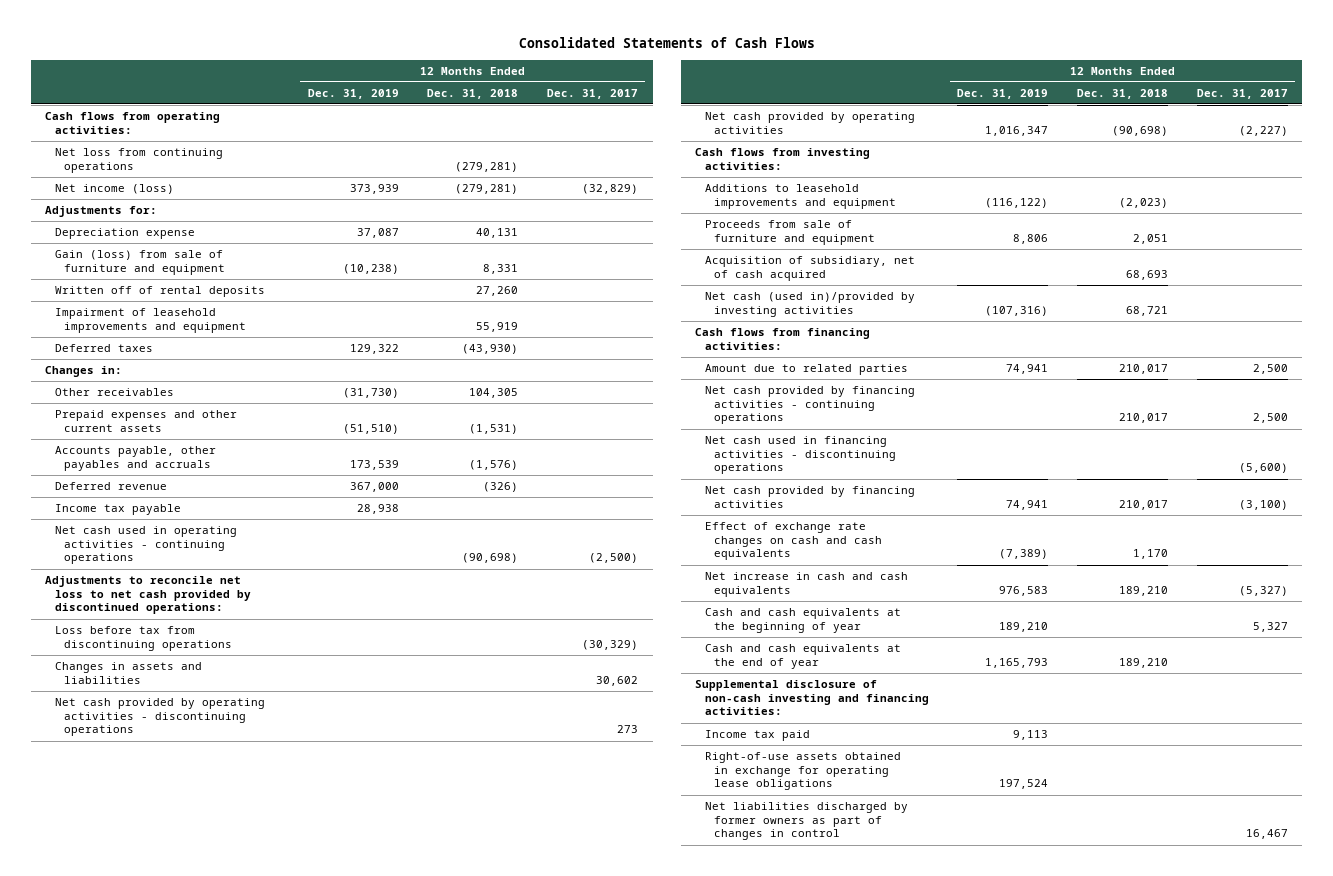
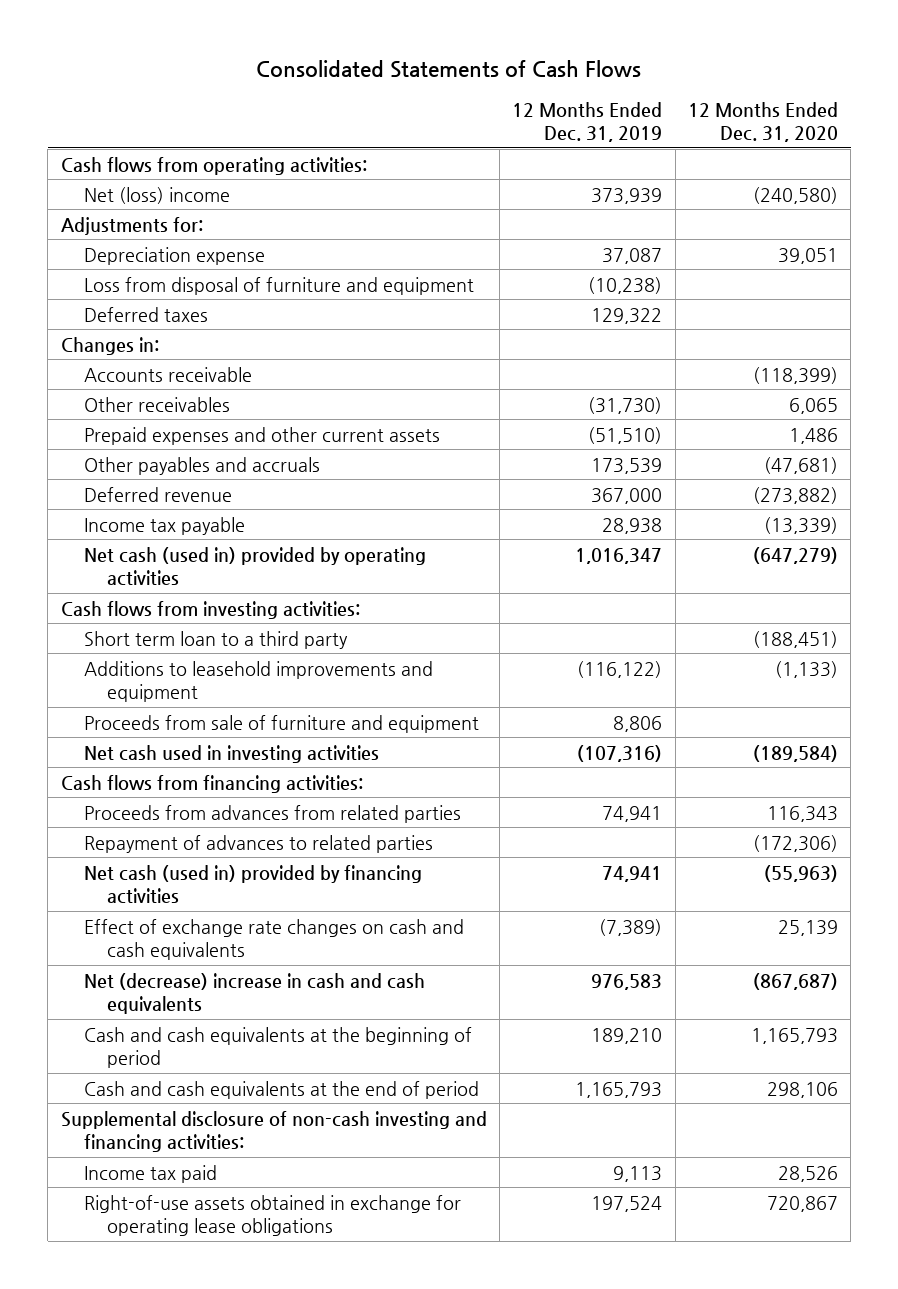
- | 12 Months Ended Dec. 31, 2019 | 12 Months Ended Dec. 31, 2018 | 12 Months Ended Dec. 31, 2017
+ | 12 Months Ended Dec. 31, 2019 | 12 Months Ended Dec. 31, 2020
- Net loss from continuing operations | | (279,281) |
- Net income (loss) | 373,939 | (279,281) | (32,829)
+ Net (loss) income | 373,939 | (240,580)
- Gain (loss) from sale of furniture and equipment | (10,238) | 8,331 |
- Written off of rental deposits | | 27,260 |
- Impairment of leasehold improvements and equipment | | 55,919 |
+ Loss from disposal of furniture and equipment | (10,238) |
+ Accounts receivable | | (118,399)
- Accounts payable, other payables and accruals | 173,539 | (1,576) |
+ Other payables and accruals | 173,539 | (47,681)
- Net cash used in operating activities - continuing operations | | (90,698) | (2,500)
- Adjustments to reconcile net loss to net cash provided by discontinued operations:
- Loss before tax from discontinuing operations | | | (30,329)
- Changes in assets and liabilities | | | 30,602
- Net cash provided by operating activities - discontinuing operations | | | 273
- Net cash provided by operating activities | 1,016,347 | (90,698) | (2,227)
+ Net cash (used in) provided by operating activities | 1,016,347 | (647,279)
+ Short term loan to a third party | | (188,451)
- Acquisition of subsidiary, net of cash acquired | | 68,693 |
- Net cash (used in)/provided by investing activities | (107,316) | 68,721 |
+ Net cash used in investing activities | (107,316) | (189,584)
- Amount due to related parties | 74,941 | 210,017 | 2,500
- Net cash provided by financing activities - continuing operations | | 210,017 | 2,500
- Net cash used in financing activities - discontinuing operations | | | (5,600)
- Net cash provided by financing activities | 74,941 | 210,017 | (3,100)
+ Proceeds from advances from related parties | 74,941 | 116,343
+ Repayment of advances to related parties | | (172,306)
+ Net cash (used in) provided by financing activities | 74,941 | (55,963)
- Net increase in cash and cash equivalents | 976,583 | 189,210 | (5,327)
- Cash and cash equivalents at the beginning of year | 189,210 | | 5,327
- Cash and cash equivalents at the end of year | 1,165,793 | 189,210 |
+ Net (decrease) increase in cash and cash equivalents | 976,583 | (867,687)
+ Cash and cash equivalents at the beginning of period | 189,210 | 1,165,793
+ Cash and cash equivalents at the end of period | 1,165,793 | 298,106
- Net liabilities discharged by former owners as part of changes in control | | | 16,467

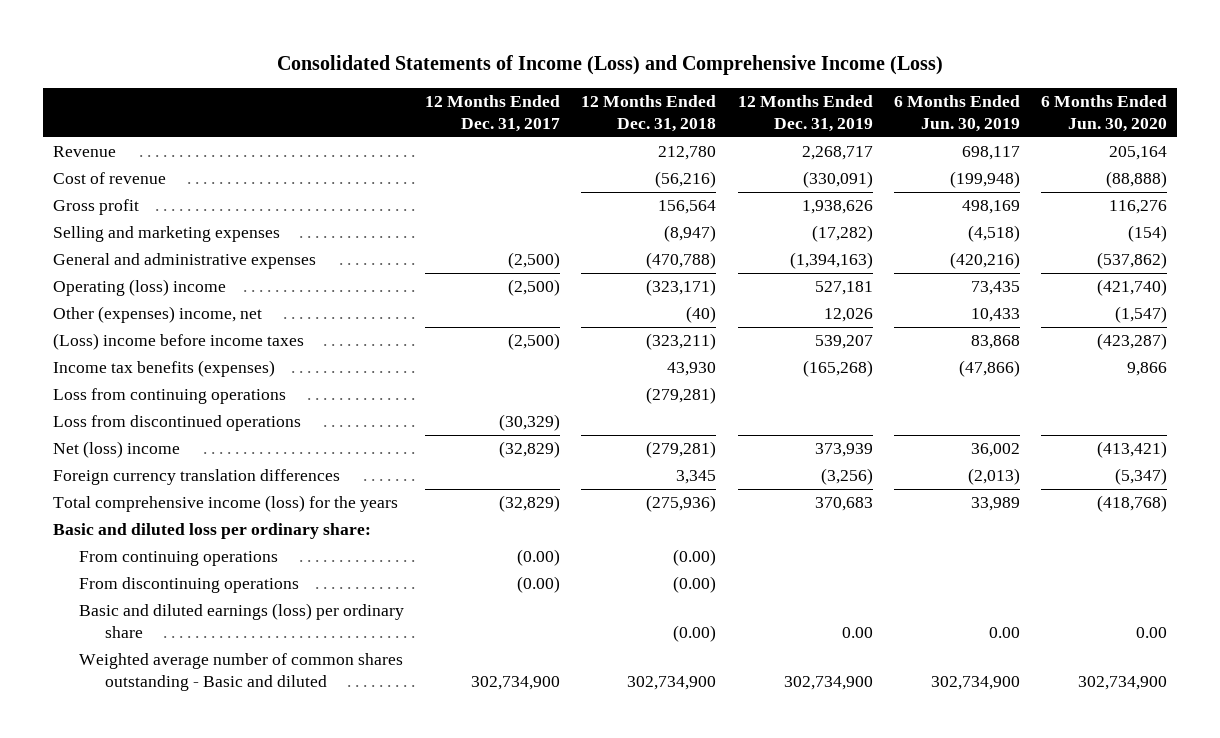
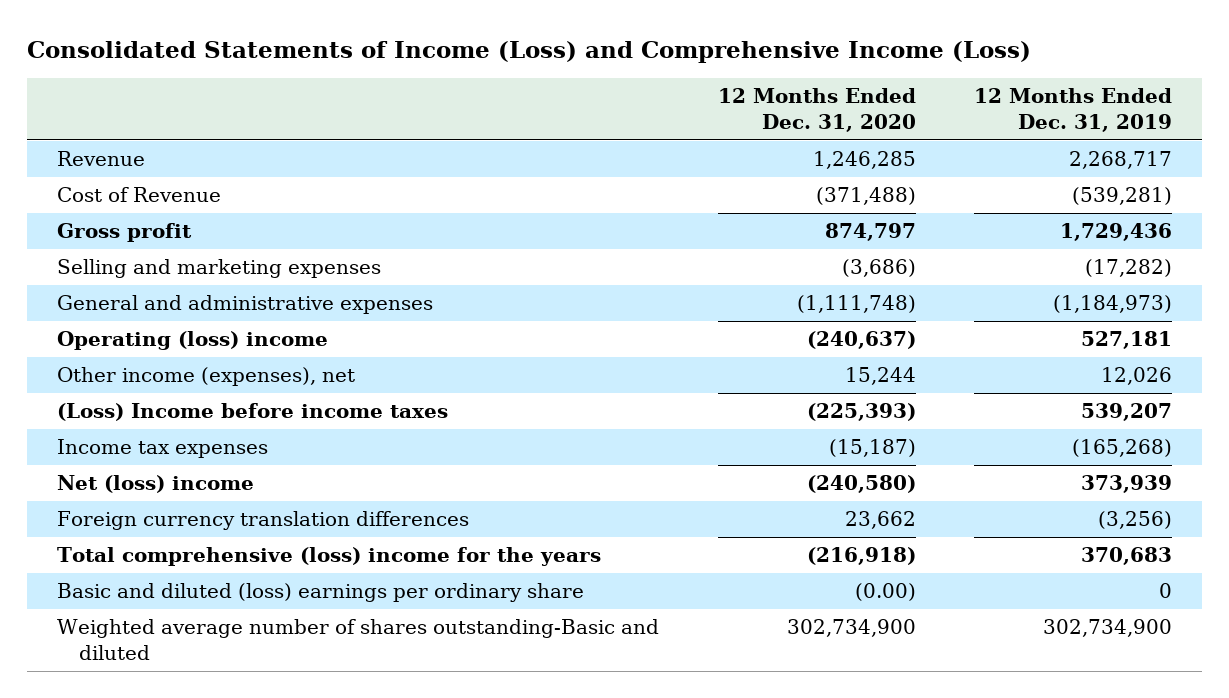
- | 12 Months Ended Dec. 31, 2017 | 12 Months Ended Dec. 31, 2018 | 12 Months Ended Dec. 31, 2019 | 6 Months Ended Jun. 30, 2019 | 6 Months Ended Jun. 30, 2020
+ | 12 Months Ended Dec. 31, 2020 | 12 Months Ended Dec. 31, 2019
- Cost of revenue | | (56,216) | (330,091) | (199,948) | (88,888)
- Gross profit | | 156,564 | 1,938,626 | 498,169 | 116,276
+ Cost of Revenue | (371,488) | (539,281)
+ Gross profit | 874,797 | 1,729,436
- General and administrative expenses | (2,500) | (470,788) | (1,394,163) | (420,216) | (537,862)
+ General and administrative expenses | (1,111,748) | (1,184,973)
- Other (expenses) income, net | | (40) | 12,026 | 10,433 | (1,547)
- (Loss) income before income taxes | (2,500) | (323,211) | 539,207 | 83,868 | (423,287)
- Income tax benefits (expenses) | | 43,930 | (165,268) | (47,866) | 9,866
- Loss from continuing operations | | (279,281) | | |
- Loss from discontinued operations | (30,329) | | | |
+ Other income (expenses), net | 15,244 | 12,026
+ (Loss) Income before income taxes | (225,393) | 539,207
+ Income tax expenses | (15,187) | (165,268)
- Total comprehensive income (loss) for the years | (32,829) | (275,936) | 370,683 | 33,989 | (418,768)
- Basic and diluted loss per ordinary share:
- From continuing operations | (0.00) | (0.00) | | |
- From discontinuing operations | (0.00) | (0.00) | | |
- Basic and diluted earnings (loss) per ordinary share | | (0.00) | 0.00 | 0.00 | 0.00
- Weighted average number of common shares outstanding - Basic and diluted | 302,734,900 | 302,734,900 | 302,734,900 | 302,734,900 | 302,734,900
+ Total comprehensive (loss) income for the years | (216,918) | 370,683
+ Basic and diluted (loss) earnings per ordinary share | (0.00) | 0
+ Weighted average number of shares outstanding-Basic and diluted | 302,734,900 | 302,734,900

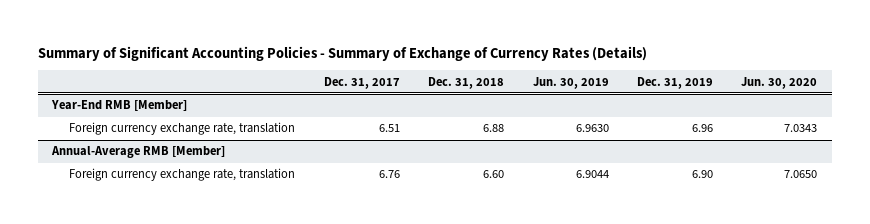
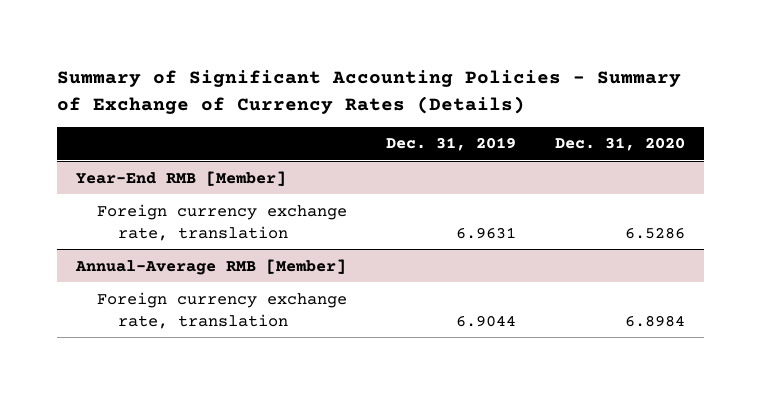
- | Dec. 31, 2017 | Dec. 31, 2018 | Jun. 30, 2019 | Dec. 31, 2019 | Jun. 30, 2020
+ | Dec. 31, 2019 | Dec. 31, 2020
@ Year-End RMB [Member]
- Foreign currency exchange rate, translation | 6.51 | 6.88 | 6.9630 | 6.96 | 7.0343
+ Foreign currency exchange rate, translation | 6.9631 | 6.5286
@ Annual-Average RMB [Member]
- Foreign currency exchange rate, translation | 6.76 | 6.60 | 6.9044 | 6.90 | 7.0650
+ Foreign currency exchange rate, translation | 6.9044 | 6.8984

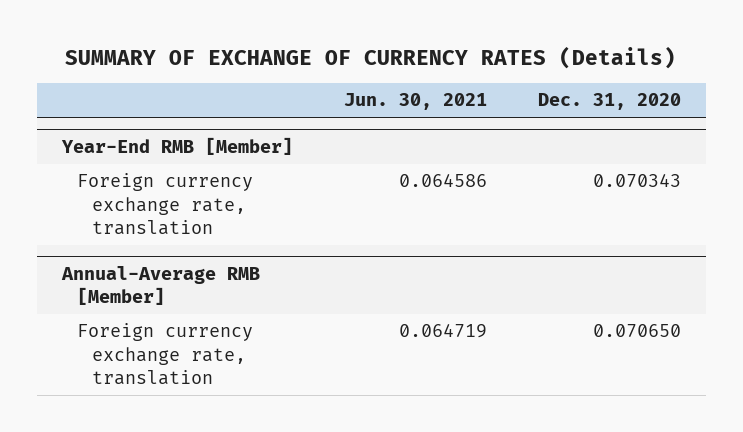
- Summary of Significant Accounting Policies - Summary of Exchange of Currency Rates (Details)
+ SUMMARY OF EXCHANGE OF CURRENCY RATES (Details)
- | Dec. 31, 2019 | Dec. 31, 2020
+ | Jun. 30, 2021 | Dec. 31, 2020
@ Year-End RMB [Member]
- Foreign currency exchange rate, translation | 6.9631 | 6.5286
+ Foreign currency exchange rate, translation | 0.064586 | 0.070343
@ Annual-Average RMB [Member]
- Foreign currency exchange rate, translation | 6.9044 | 6.8984
+ Foreign currency exchange rate, translation | 0.064719 | 0.070650

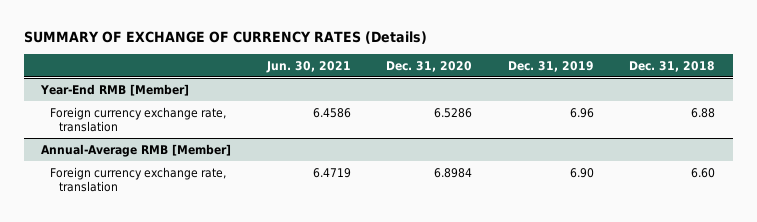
- | Jun. 30, 2021 | Dec. 31, 2020
+ | Jun. 30, 2021 | Dec. 31, 2020 | Dec. 31, 2019 | Dec. 31, 2018
@ Year-End RMB [Member]
- Foreign currency exchange rate, translation | 0.064586 | 0.070343
+ Foreign currency exchange rate, translation | 6.4586 | 6.5286 | 6.96 | 6.88
@ Annual-Average RMB [Member]
- Foreign currency exchange rate, translation | 0.064719 | 0.070650
+ Foreign currency exchange rate, translation | 6.4719 | 6.8984 | 6.90 | 6.60

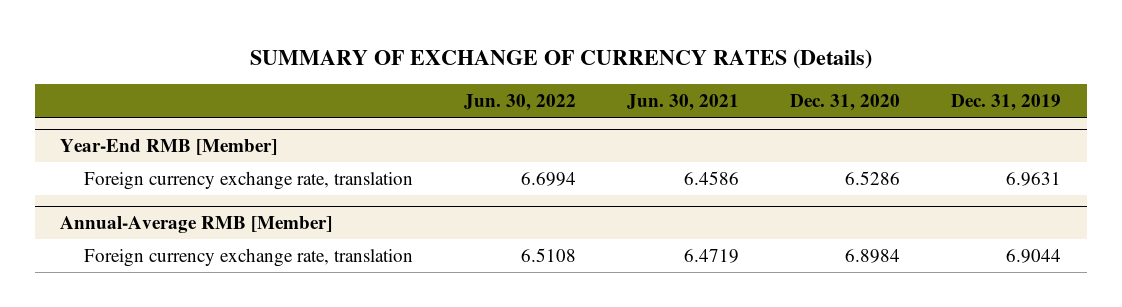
- | Jun. 30, 2021 | Dec. 31, 2020 | Dec. 31, 2019 | Dec. 31, 2018
+ | Jun. 30, 2022 | Jun. 30, 2021 | Dec. 31, 2020 | Dec. 31, 2019
@ Year-End RMB [Member]
- Foreign currency exchange rate, translation | 6.4586 | 6.5286 | 6.96 | 6.88
+ Foreign currency exchange rate, translation | 6.6994 | 6.4586 | 6.5286 | 6.9631
@ Annual-Average RMB [Member]
- Foreign currency exchange rate, translation | 6.4719 | 6.8984 | 6.90 | 6.60
+ Foreign currency exchange rate, translation | 6.5108 | 6.4719 | 6.8984 | 6.9044

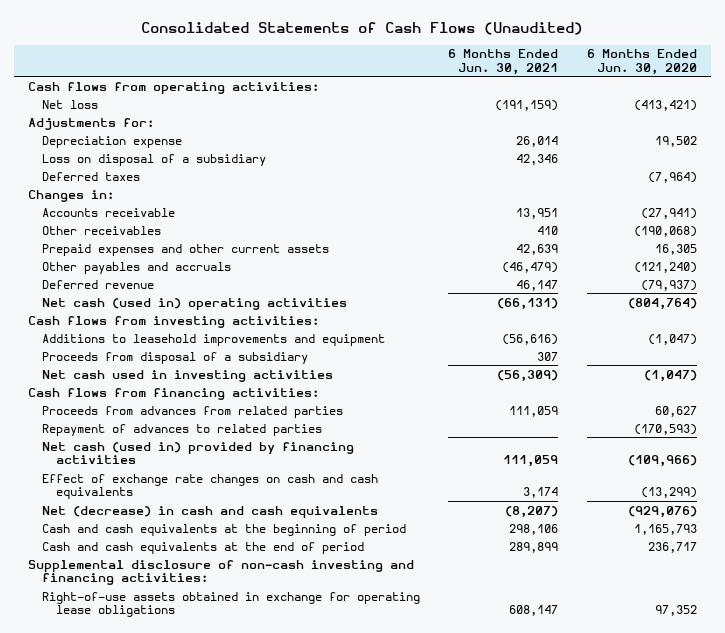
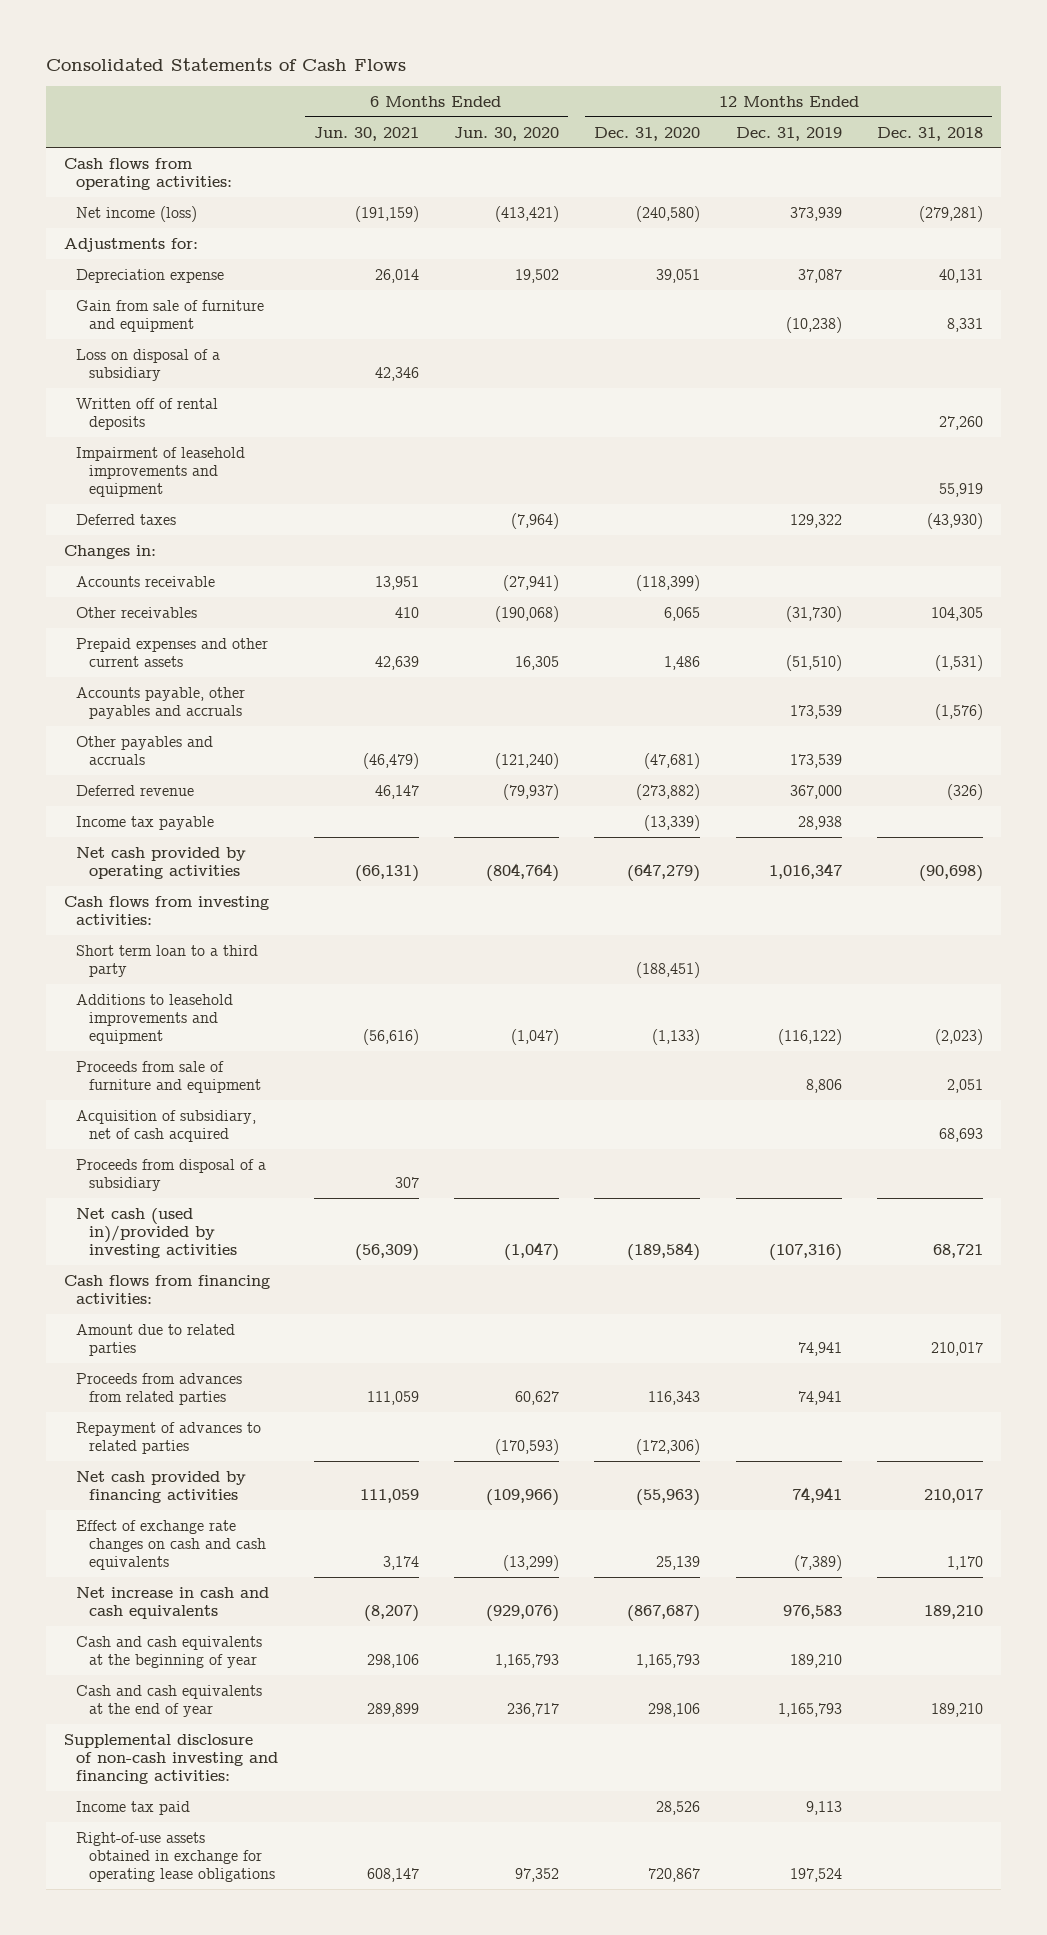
- Consolidated Statements of Cash Flows (Unaudited)
+ Consolidated Statements of Cash Flows
- | 6 Months Ended Jun. 30, 2021 | 6 Months Ended Jun. 30, 2020
+ | 6 Months Ended Jun. 30, 2021 | 6 Months Ended Jun. 30, 2020 | 12 Months Ended Dec. 31, 2020 | 12 Months Ended Dec. 31, 2019 | 12 Months Ended Dec. 31, 2018
- Net loss | (191,159) | (413,421)
+ Net income (loss) | (191,159) | (413,421) | (240,580) | 373,939 | (279,281)
+ Gain from sale of furniture and equipment | | | | (10,238) | 8,331
+ Written off of rental deposits | | | | | 27,260
+ Impairment of leasehold improvements and equipment | | | | | 55,919
+ Accounts payable, other payables and accruals | | | | 173,539 | (1,576)
- Net cash (used in) operating activities | (66,131) | (804,764)
+ Income tax payable | | | (13,339) | 28,938 |
+ Net cash provided by operating activities | (66,131) | (804,764) | (647,279) | 1,016,347 | (90,698)
+ Short term loan to a third party | | | (188,451) | |
+ Proceeds from sale of furniture and equipment | | | | 8,806 | 2,051
+ Acquisition of subsidiary, net of cash acquired | | | | | 68,693
- Net cash used in investing activities | (56,309) | (1,047)
+ Net cash (used in)/provided by investing activities | (56,309) | (1,047) | (189,584) | (107,316) | 68,721
+ Amount due to related parties | | | | 74,941 | 210,017
- Net cash (used in) provided by financing activities | 111,059 | (109,966)
+ Net cash provided by financing activities | 111,059 | (109,966) | (55,963) | 74,941 | 210,017
- Net (decrease) in cash and cash equivalents | (8,207) | (929,076)
- Cash and cash equivalents at the beginning of period | 298,106 | 1,165,793
- Cash and cash equivalents at the end of period | 289,899 | 236,717
+ Net increase in cash and cash equivalents | (8,207) | (929,076) | (867,687) | 976,583 | 189,210
+ Cash and cash equivalents at the beginning of year | 298,106 | 1,165,793 | 1,165,793 | 189,210 |
+ Cash and cash equivalents at the end of year | 289,899 | 236,717 | 298,106 | 1,165,793 | 189,210
+ Income tax paid | | | 28,526 | 9,113 |

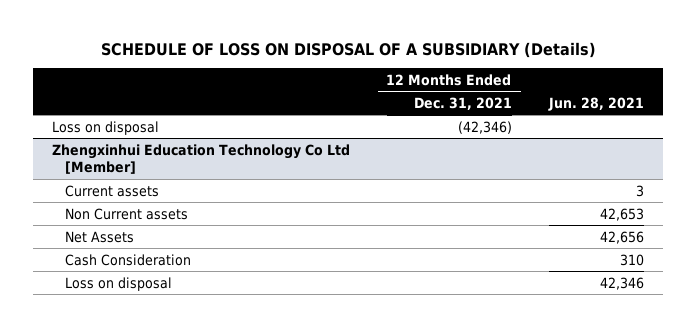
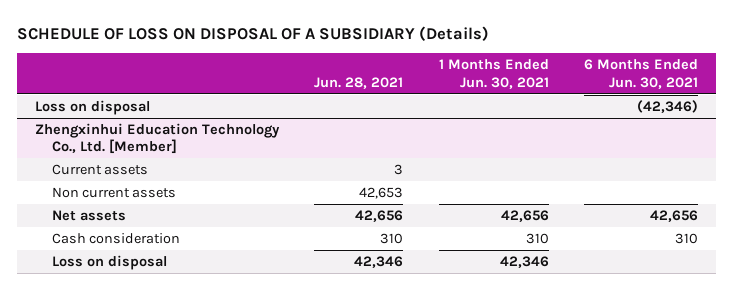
- | 12 Months Ended Dec. 31, 2021 | Jun. 28, 2021
+ | Jun. 28, 2021 | 1 Months Ended Jun. 30, 2021 | 6 Months Ended Jun. 30, 2021
- Zhengxinhui Education Technology Co Ltd [Member]
+ Zhengxinhui Education Technology Co., Ltd. [Member]
- Non Current assets | | 42,653
- Net Assets | | 42,656
- Cash Consideration | | 310
+ Non current assets | 42,653 | |
+ Net assets | 42,656 | 42,656 | 42,656
+ Cash consideration | 310 | 310 | 310

